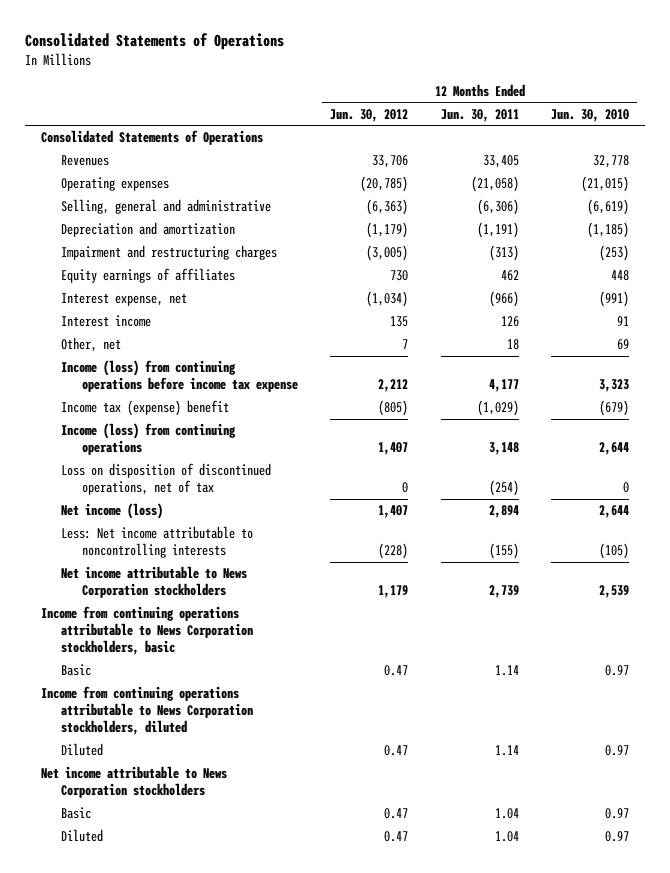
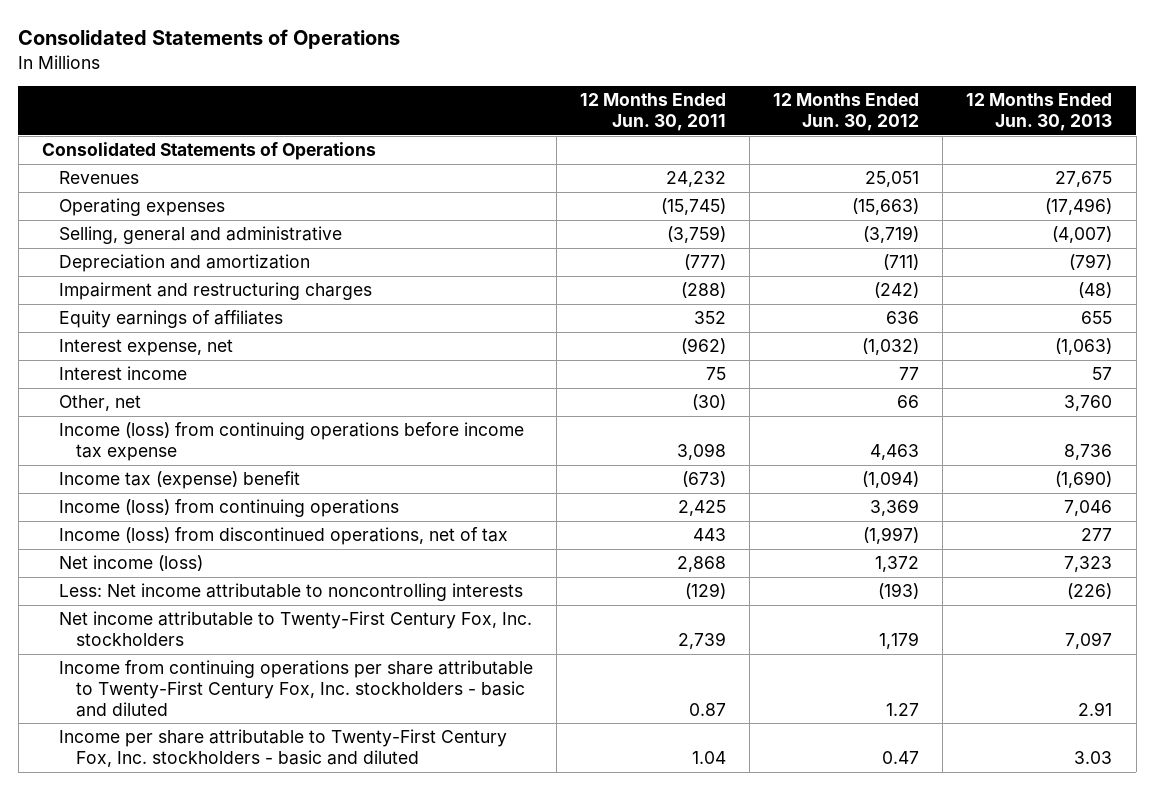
- | 12 Months Ended Jun. 30, 2012 | 12 Months Ended Jun. 30, 2011 | 12 Months Ended Jun. 30, 2010
+ | 12 Months Ended Jun. 30, 2011 | 12 Months Ended Jun. 30, 2012 | 12 Months Ended Jun. 30, 2013
- Revenues | 33,706 | 33,405 | 32,778
- Operating expenses | (20,785) | (21,058) | (21,015)
- Selling, general and administrative | (6,363) | (6,306) | (6,619)
- Depreciation and amortization | (1,179) | (1,191) | (1,185)
- Impairment and restructuring charges | (3,005) | (313) | (253)
- Equity earnings of affiliates | 730 | 462 | 448
- Interest expense, net | (1,034) | (966) | (991)
- Interest income | 135 | 126 | 91
- Other, net | 7 | 18 | 69
- Income (loss) from continuing operations before income tax expense | 2,212 | 4,177 | 3,323
- Income tax (expense) benefit | (805) | (1,029) | (679)
- Income (loss) from continuing operations | 1,407 | 3,148 | 2,644
- Loss on disposition of discontinued operations, net of tax | 0 | (254) | 0
- Net income (loss) | 1,407 | 2,894 | 2,644
- Less: Net income attributable to noncontrolling interests | (228) | (155) | (105)
- Net income attributable to News Corporation stockholders | 1,179 | 2,739 | 2,539
- Income from continuing operations attributable to News Corporation stockholders, basic
- Basic | 0.47 | 1.14 | 0.97
- Income from continuing operations attributable to News Corporation stockholders, diluted
- Diluted | 0.47 | 1.14 | 0.97
- Net income attributable to News Corporation stockholders
- Basic | 0.47 | 1.04 | 0.97
- Diluted | 0.47 | 1.04 | 0.97
+ Revenues | 24,232 | 25,051 | 27,675
+ Operating expenses | (15,745) | (15,663) | (17,496)
+ Selling, general and administrative | (3,759) | (3,719) | (4,007)
+ Depreciation and amortization | (777) | (711) | (797)
+ Impairment and restructuring charges | (288) | (242) | (48)
+ Equity earnings of affiliates | 352 | 636 | 655
+ Interest expense, net | (962) | (1,032) | (1,063)
+ Interest income | 75 | 77 | 57
+ Other, net | (30) | 66 | 3,760
+ Income (loss) from continuing operations before income tax expense | 3,098 | 4,463 | 8,736
+ Income tax (expense) benefit | (673) | (1,094) | (1,690)
+ Income (loss) from continuing operations | 2,425 | 3,369 | 7,046
+ Income (loss) from discontinued operations, net of tax | 443 | (1,997) | 277
+ Net income (loss) | 2,868 | 1,372 | 7,323
+ Less: Net income attributable to noncontrolling interests | (129) | (193) | (226)
+ Net income attributable to Twenty-First Century Fox, Inc. stockholders | 2,739 | 1,179 | 7,097
+ Income from continuing operations per share attributable to Twenty-First Century Fox, Inc. stockholders - basic and diluted | 0.87 | 1.27 | 2.91
+ Income per share attributable to Twenty-First Century Fox, Inc. stockholders - basic and diluted | 1.04 | 0.47 | 3.03

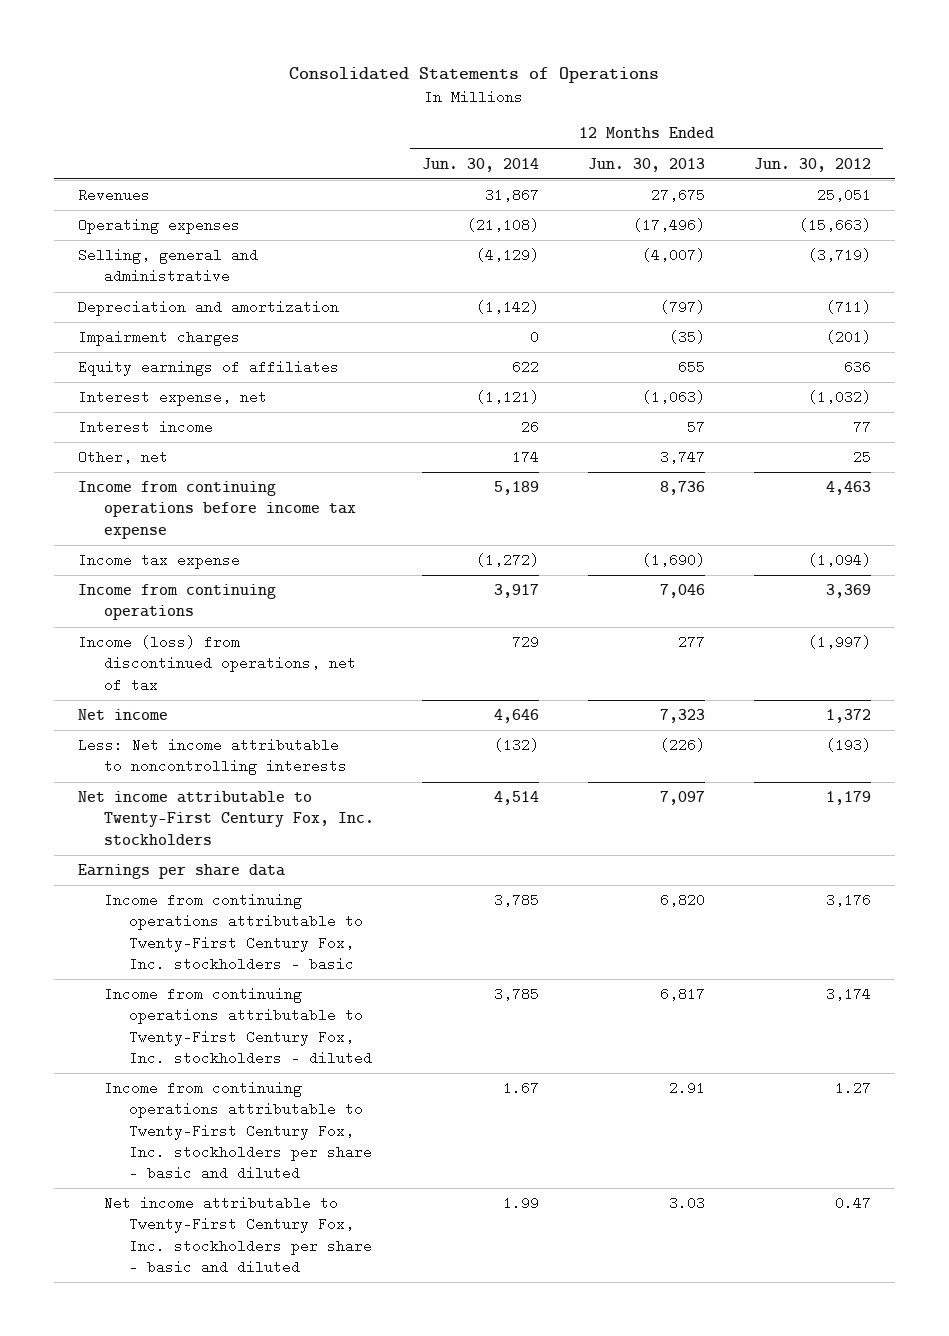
- | 12 Months Ended Jun. 30, 2011 | 12 Months Ended Jun. 30, 2012 | 12 Months Ended Jun. 30, 2013
+ | 12 Months Ended Jun. 30, 2014 | 12 Months Ended Jun. 30, 2013 | 12 Months Ended Jun. 30, 2012
- Consolidated Statements of Operations
- Impairment and restructuring charges | (288) | (242) | (48)
+ Impairment charges | 0 | (35) | (201)
- Other, net | (30) | 66 | 3,760
- Income (loss) from continuing operations before income tax expense | 3,098 | 4,463 | 8,736
- Income tax (expense) benefit | (673) | (1,094) | (1,690)
- Income (loss) from continuing operations | 2,425 | 3,369 | 7,046
+ Other, net | 174 | 3,747 | 25
+ Income from continuing operations before income tax expense | 5,189 | 8,736 | 4,463
+ Income tax expense | (1,272) | (1,690) | (1,094)
+ Income from continuing operations | 3,917 | 7,046 | 3,369
- Net income (loss) | 2,868 | 1,372 | 7,323
+ Net income | 4,646 | 7,323 | 1,372
- Income from continuing operations per share attributable to Twenty-First Century Fox, Inc. stockholders - basic and diluted | 0.87 | 1.27 | 2.91
- Income per share attributable to Twenty-First Century Fox, Inc. stockholders - basic and diluted | 1.04 | 0.47 | 3.03
+ Earnings per share data
+ Income from continuing operations attributable to Twenty-First Century Fox, Inc. stockholders - basic | 3,785 | 6,820 | 3,176
+ Income from continuing operations attributable to Twenty-First Century Fox, Inc. stockholders - diluted | 3,785 | 6,817 | 3,174
+ Income from continuing operations attributable to Twenty-First Century Fox, Inc. stockholders per share - basic and diluted | 1.67 | 2.91 | 1.27
+ Net income attributable to Twenty-First Century Fox, Inc. stockholders per share - basic and diluted | 1.99 | 3.03 | 0.47

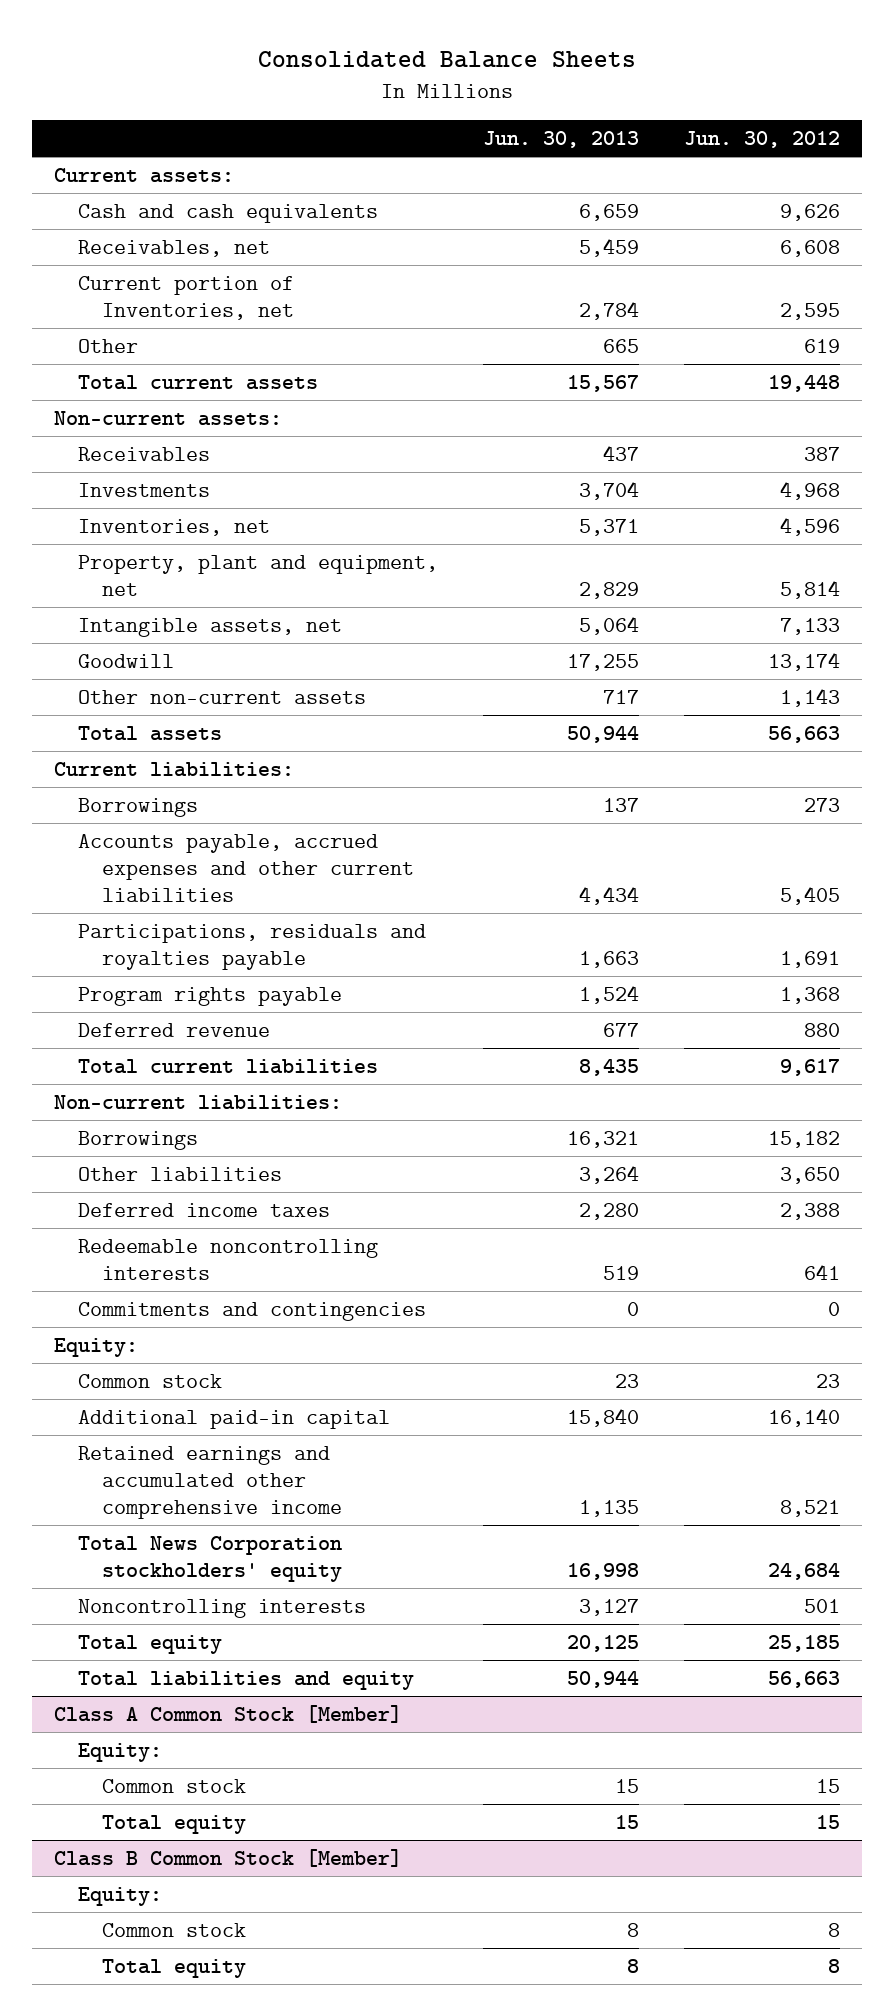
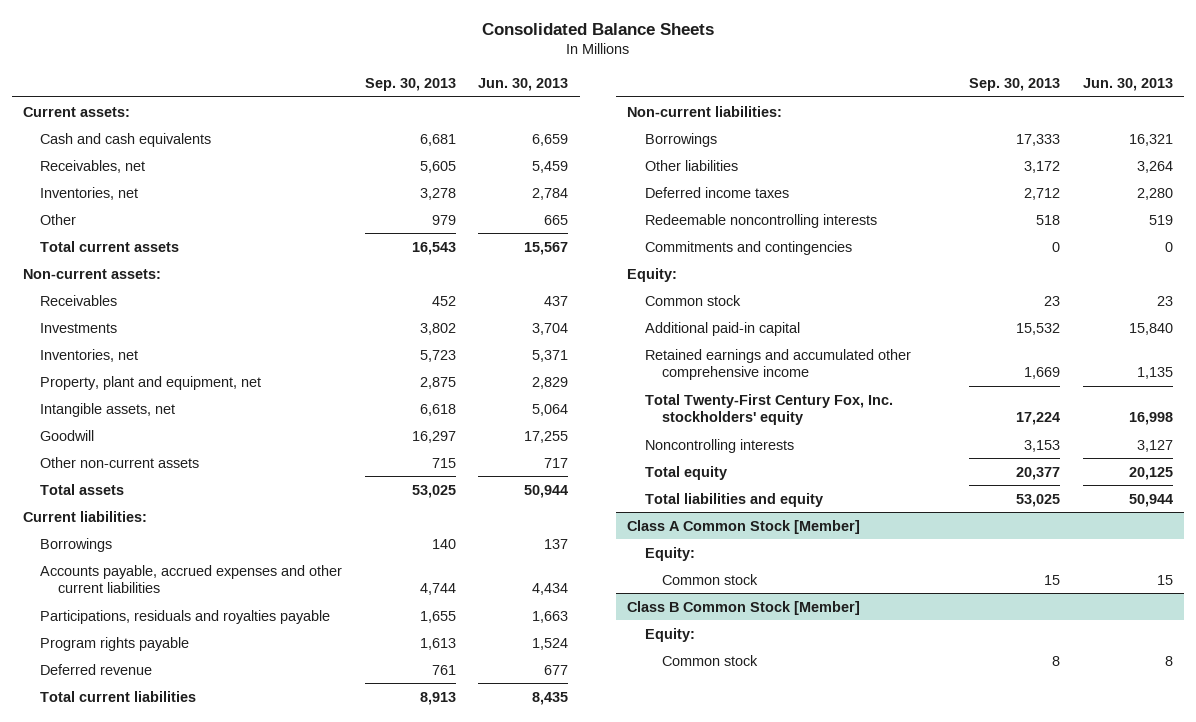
- | Jun. 30, 2013 | Jun. 30, 2012
+ | Sep. 30, 2013 | Jun. 30, 2013
- Current portion of Inventories, net | 2,784 | 2,595
+ Inventories, net | 3,278 | 2,784
- Total News Corporation stockholders' equity | 16,998 | 24,684
+ Total Twenty-First Century Fox, Inc. stockholders' equity | 17,224 | 16,998
@ Class A Common Stock [Member]
- Total equity | 15 | 15
@ Class B Common Stock [Member]
- Total equity | 8 | 8

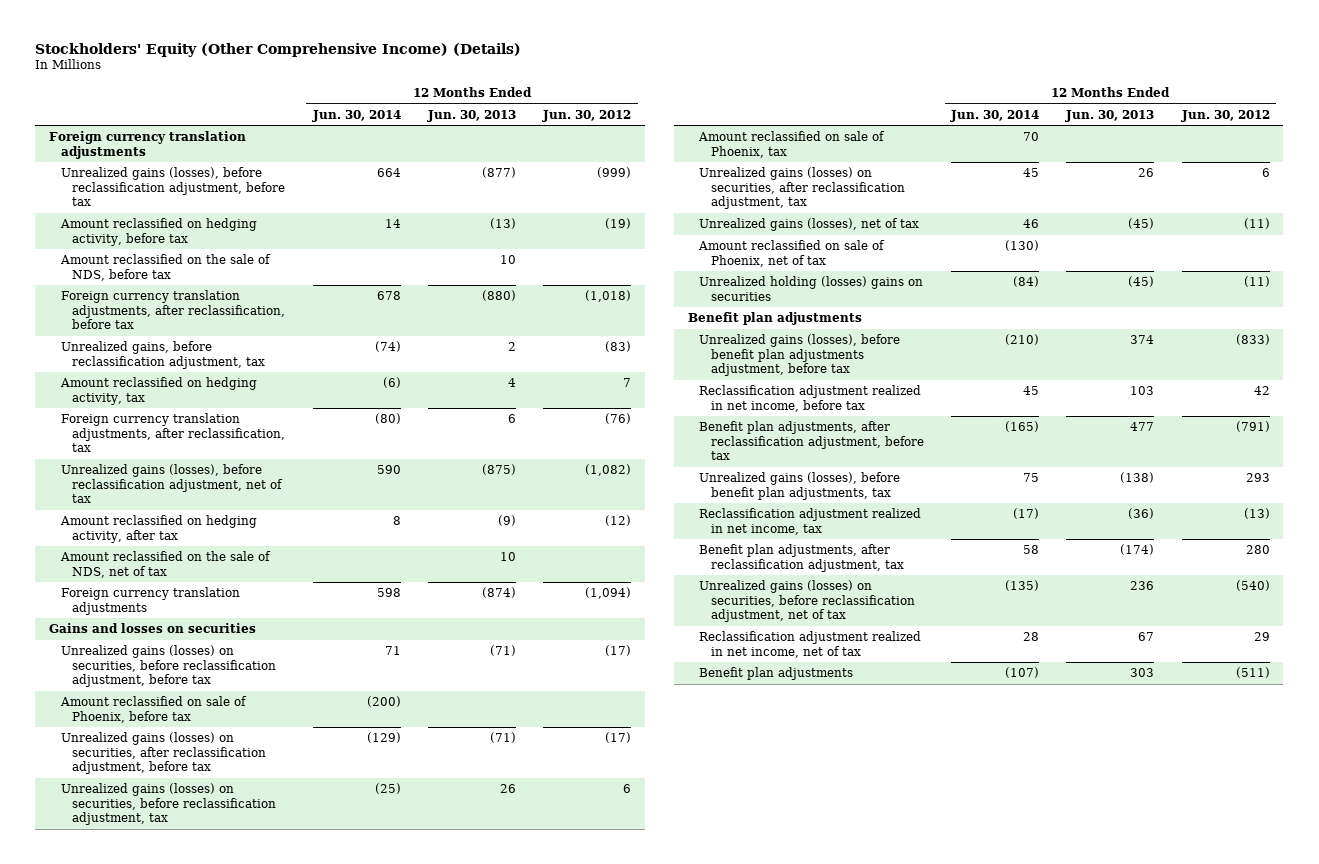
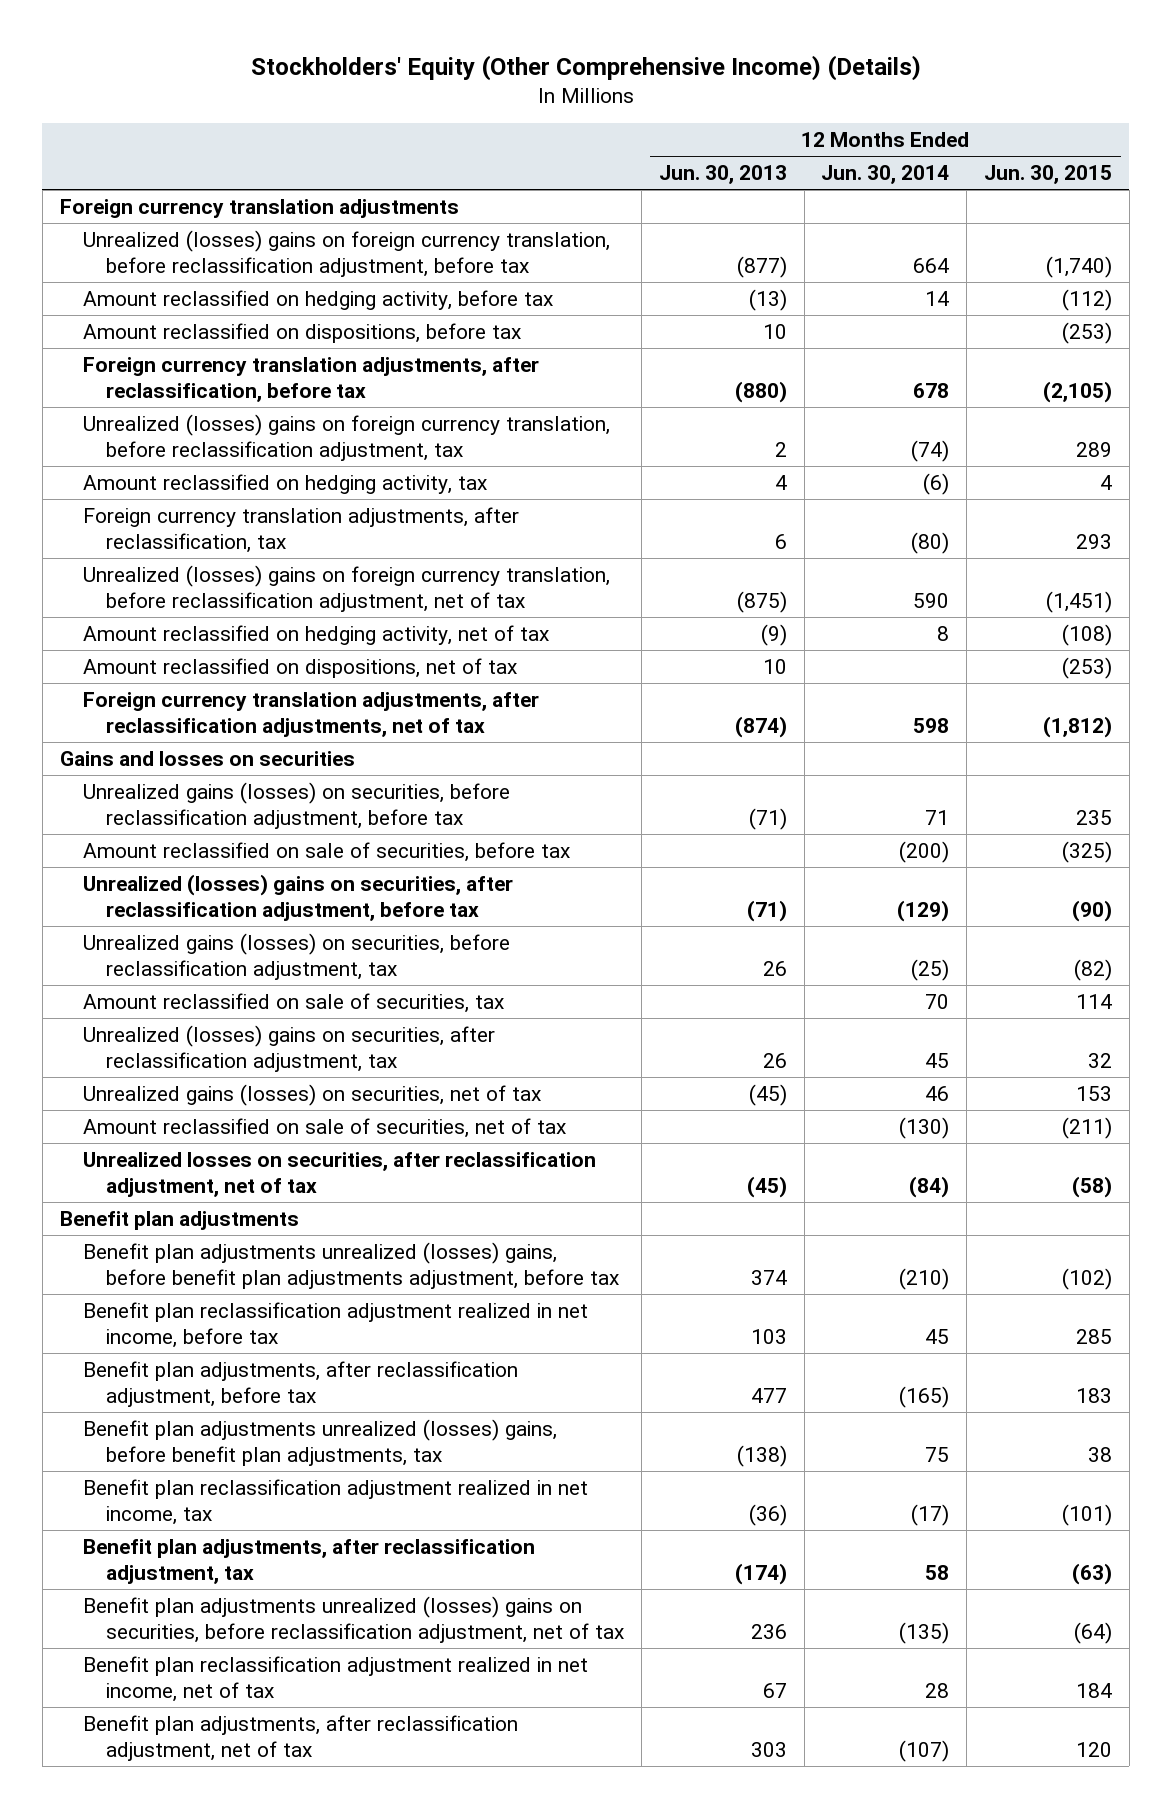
- | 12 Months Ended Jun. 30, 2014 | 12 Months Ended Jun. 30, 2013 | 12 Months Ended Jun. 30, 2012
+ | 12 Months Ended Jun. 30, 2013 | 12 Months Ended Jun. 30, 2014 | 12 Months Ended Jun. 30, 2015
- Unrealized gains (losses), before reclassification adjustment, before tax | 664 | (877) | (999)
+ Unrealized (losses) gains on foreign currency translation, before reclassification adjustment, before tax | (877) | 664 | (1,740)
- Amount reclassified on the sale of NDS, before tax | | 10 |
+ Amount reclassified on dispositions, before tax | 10 | | (253)
- Unrealized gains, before reclassification adjustment, tax | (74) | 2 | (83)
+ Unrealized (losses) gains on foreign currency translation, before reclassification adjustment, tax | 2 | (74) | 289
- Unrealized gains (losses), before reclassification adjustment, net of tax | 590 | (875) | (1,082)
- Amount reclassified on hedging activity, after tax | 8 | (9) | (12)
- Amount reclassified on the sale of NDS, net of tax | | 10 |
- Foreign currency translation adjustments | 598 | (874) | (1,094)
+ Unrealized (losses) gains on foreign currency translation, before reclassification adjustment, net of tax | (875) | 590 | (1,451)
+ Amount reclassified on hedging activity, net of tax | (9) | 8 | (108)
+ Amount reclassified on dispositions, net of tax | 10 | | (253)
+ Foreign currency translation adjustments, after reclassification adjustments, net of tax | (874) | 598 | (1,812)
- Amount reclassified on sale of Phoenix, before tax | (200) | |
- Unrealized gains (losses) on securities, after reclassification adjustment, before tax | (129) | (71) | (17)
+ Amount reclassified on sale of securities, before tax | | (200) | (325)
+ Unrealized (losses) gains on securities, after reclassification adjustment, before tax | (71) | (129) | (90)
- Amount reclassified on sale of Phoenix, tax | 70 | |
- Unrealized gains (losses) on securities, after reclassification adjustment, tax | 45 | 26 | 6
- Unrealized gains (losses), net of tax | 46 | (45) | (11)
- Amount reclassified on sale of Phoenix, net of tax | (130) | |
- Unrealized holding (losses) gains on securities | (84) | (45) | (11)
+ Amount reclassified on sale of securities, tax | | 70 | 114
+ Unrealized (losses) gains on securities, after reclassification adjustment, tax | 26 | 45 | 32
+ Unrealized gains (losses) on securities, net of tax | (45) | 46 | 153
+ Amount reclassified on sale of securities, net of tax | | (130) | (211)
+ Unrealized losses on securities, after reclassification adjustment, net of tax | (45) | (84) | (58)
- Unrealized gains (losses), before benefit plan adjustments adjustment, before tax | (210) | 374 | (833)
- Reclassification adjustment realized in net income, before tax | 45 | 103 | 42
+ Benefit plan adjustments unrealized (losses) gains, before benefit plan adjustments adjustment, before tax | 374 | (210) | (102)
+ Benefit plan reclassification adjustment realized in net income, before tax | 103 | 45 | 285
- Unrealized gains (losses), before benefit plan adjustments, tax | 75 | (138) | 293
- Reclassification adjustment realized in net income, tax | (17) | (36) | (13)
+ Benefit plan adjustments unrealized (losses) gains, before benefit plan adjustments, tax | (138) | 75 | 38
+ Benefit plan reclassification adjustment realized in net income, tax | (36) | (17) | (101)
- Unrealized gains (losses) on securities, before reclassification adjustment, net of tax | (135) | 236 | (540)
- Reclassification adjustment realized in net income, net of tax | 28 | 67 | 29
- Benefit plan adjustments | (107) | 303 | (511)
+ Benefit plan adjustments unrealized (losses) gains on securities, before reclassification adjustment, net of tax | 236 | (135) | (64)
+ Benefit plan reclassification adjustment realized in net income, net of tax | 67 | 28 | 184
+ Benefit plan adjustments, after reclassification adjustment, net of tax | 303 | (107) | 120

